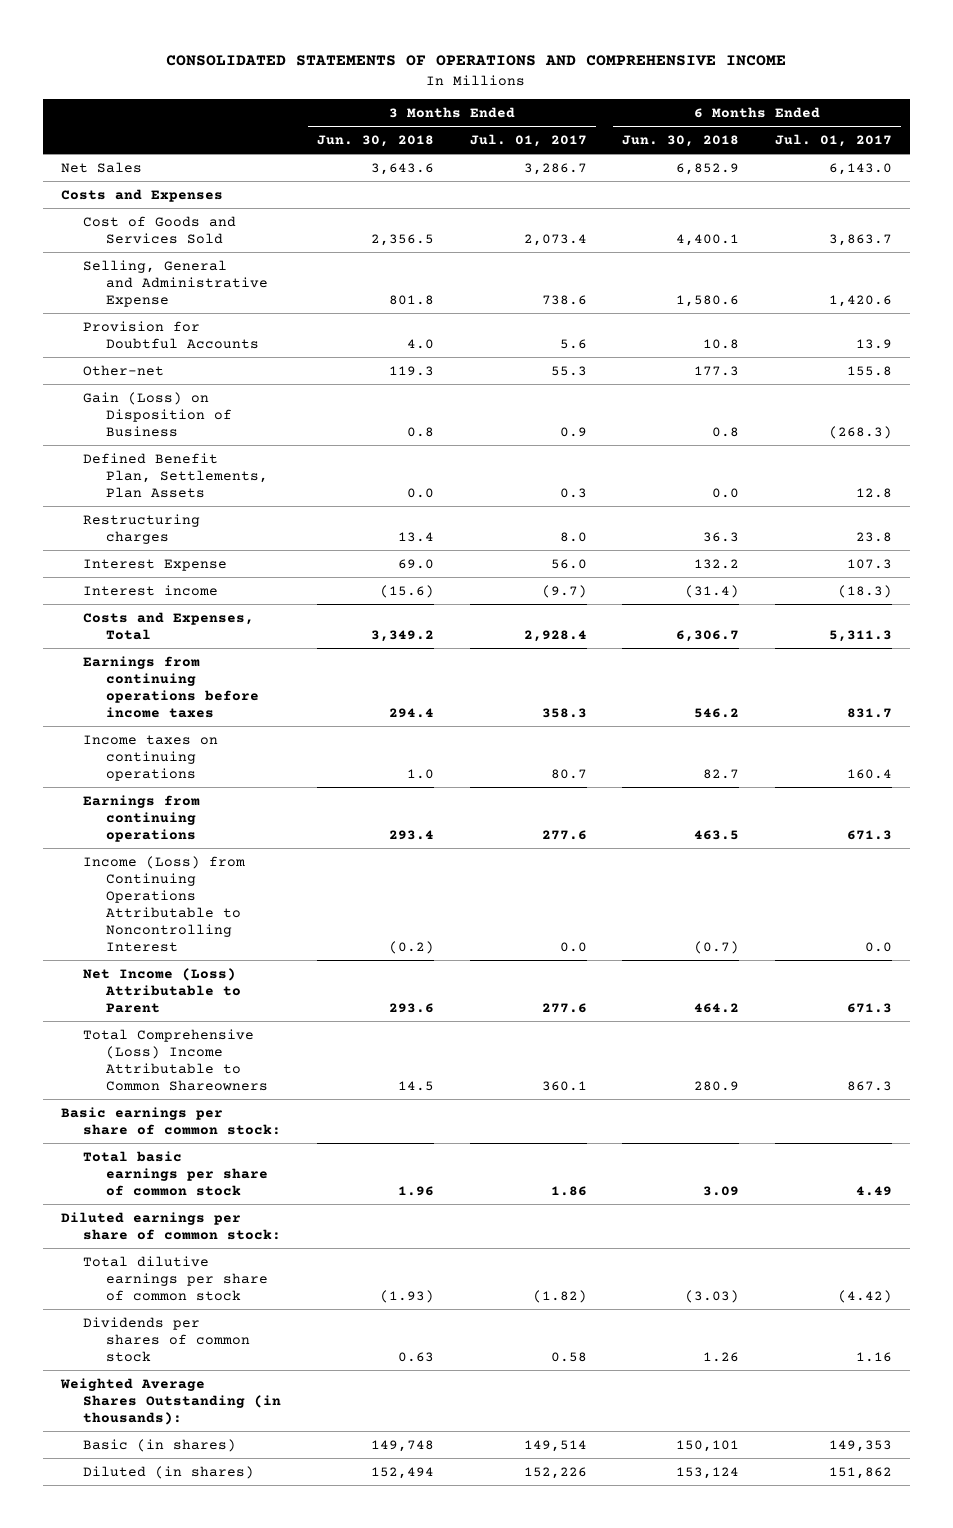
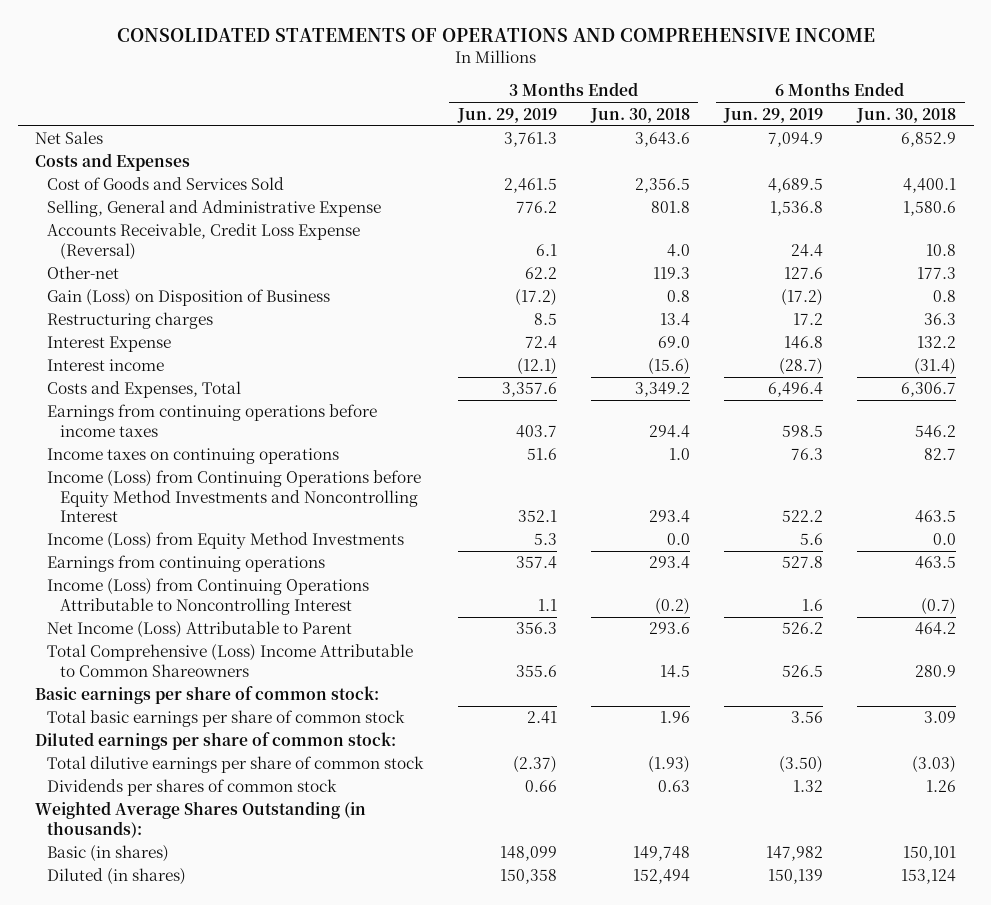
- | 3 Months Ended Jun. 30, 2018 | 3 Months Ended Jul. 01, 2017 | 6 Months Ended Jun. 30, 2018 | 6 Months Ended Jul. 01, 2017
+ | 3 Months Ended Jun. 29, 2019 | 3 Months Ended Jun. 30, 2018 | 6 Months Ended Jun. 29, 2019 | 6 Months Ended Jun. 30, 2018
- Provision for Doubtful Accounts | 4.0 | 5.6 | 10.8 | 13.9
+ Accounts Receivable, Credit Loss Expense (Reversal) | 6.1 | 4.0 | 24.4 | 10.8
- Defined Benefit Plan, Settlements, Plan Assets | 0.0 | 0.3 | 0.0 | 12.8
+ Income (Loss) from Continuing Operations before Equity Method Investments and Noncontrolling Interest | 352.1 | 293.4 | 522.2 | 463.5
+ Income (Loss) from Equity Method Investments | 5.3 | 0.0 | 5.6 | 0.0

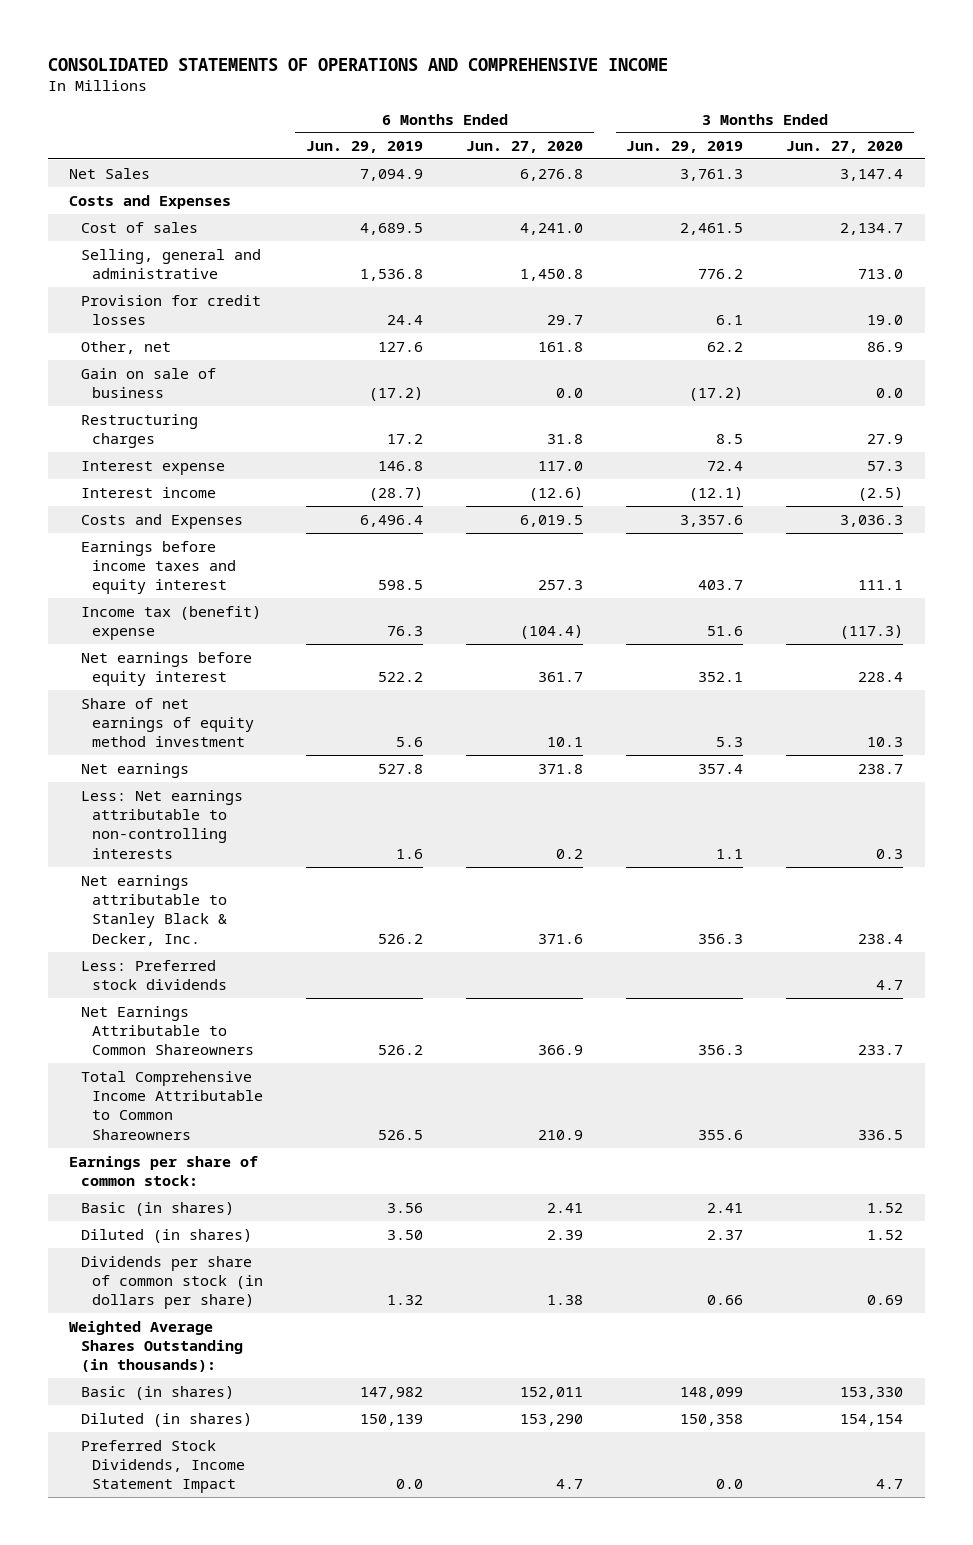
- | 3 Months Ended Jun. 29, 2019 | 3 Months Ended Jun. 30, 2018 | 6 Months Ended Jun. 29, 2019 | 6 Months Ended Jun. 30, 2018
+ | 6 Months Ended Jun. 29, 2019 | 6 Months Ended Jun. 27, 2020 | 3 Months Ended Jun. 29, 2019 | 3 Months Ended Jun. 27, 2020
- Cost of Goods and Services Sold | 2,461.5 | 2,356.5 | 4,689.5 | 4,400.1
- Selling, General and Administrative Expense | 776.2 | 801.8 | 1,536.8 | 1,580.6
- Accounts Receivable, Credit Loss Expense (Reversal) | 6.1 | 4.0 | 24.4 | 10.8
- Other-net | 62.2 | 119.3 | 127.6 | 177.3
- Gain (Loss) on Disposition of Business | (17.2) | 0.8 | (17.2) | 0.8
+ Cost of sales | 4,689.5 | 4,241.0 | 2,461.5 | 2,134.7
+ Selling, general and administrative | 1,536.8 | 1,450.8 | 776.2 | 713.0
+ Provision for credit losses | 24.4 | 29.7 | 6.1 | 19.0
+ Other, net | 127.6 | 161.8 | 62.2 | 86.9
+ Gain on sale of business | (17.2) | 0.0 | (17.2) | 0.0
- Interest Expense | 72.4 | 69.0 | 146.8 | 132.2
+ Interest expense | 146.8 | 117.0 | 72.4 | 57.3
- Costs and Expenses, Total | 3,357.6 | 3,349.2 | 6,496.4 | 6,306.7
- Earnings from continuing operations before income taxes | 403.7 | 294.4 | 598.5 | 546.2
- Income taxes on continuing operations | 51.6 | 1.0 | 76.3 | 82.7
- Income (Loss) from Continuing Operations before Equity Method Investments and Noncontrolling Interest | 352.1 | 293.4 | 522.2 | 463.5
- Income (Loss) from Equity Method Investments | 5.3 | 0.0 | 5.6 | 0.0
- Earnings from continuing operations | 357.4 | 293.4 | 527.8 | 463.5
- Income (Loss) from Continuing Operations Attributable to Noncontrolling Interest | 1.1 | (0.2) | 1.6 | (0.7)
- Net Income (Loss) Attributable to Parent | 356.3 | 293.6 | 526.2 | 464.2
- Total Comprehensive (Loss) Income Attributable to Common Shareowners | 355.6 | 14.5 | 526.5 | 280.9
- Basic earnings per share of common stock:
- Total basic earnings per share of common stock | 2.41 | 1.96 | 3.56 | 3.09
- Diluted earnings per share of common stock:
- Total dilutive earnings per share of common stock | (2.37) | (1.93) | (3.50) | (3.03)
- Dividends per shares of common stock | 0.66 | 0.63 | 1.32 | 1.26
+ Costs and Expenses | 6,496.4 | 6,019.5 | 3,357.6 | 3,036.3
+ Earnings before income taxes and equity interest | 598.5 | 257.3 | 403.7 | 111.1
+ Income tax (benefit) expense | 76.3 | (104.4) | 51.6 | (117.3)
+ Net earnings before equity interest | 522.2 | 361.7 | 352.1 | 228.4
+ Share of net earnings of equity method investment | 5.6 | 10.1 | 5.3 | 10.3
+ Net earnings | 527.8 | 371.8 | 357.4 | 238.7
+ Less: Net earnings attributable to non-controlling interests | 1.6 | 0.2 | 1.1 | 0.3
+ Net earnings attributable to Stanley Black & Decker, Inc. | 526.2 | 371.6 | 356.3 | 238.4
+ Less: Preferred stock dividends | | | | 4.7
+ Net Earnings Attributable to Common Shareowners | 526.2 | 366.9 | 356.3 | 233.7
+ Total Comprehensive Income Attributable to Common Shareowners | 526.5 | 210.9 | 355.6 | 336.5
+ Earnings per share of common stock:
+ Basic (in shares) | 3.56 | 2.41 | 2.41 | 1.52
+ Diluted (in shares) | 3.50 | 2.39 | 2.37 | 1.52
+ Dividends per share of common stock (in dollars per share) | 1.32 | 1.38 | 0.66 | 0.69
+ Preferred Stock Dividends, Income Statement Impact | 0.0 | 4.7 | 0.0 | 4.7

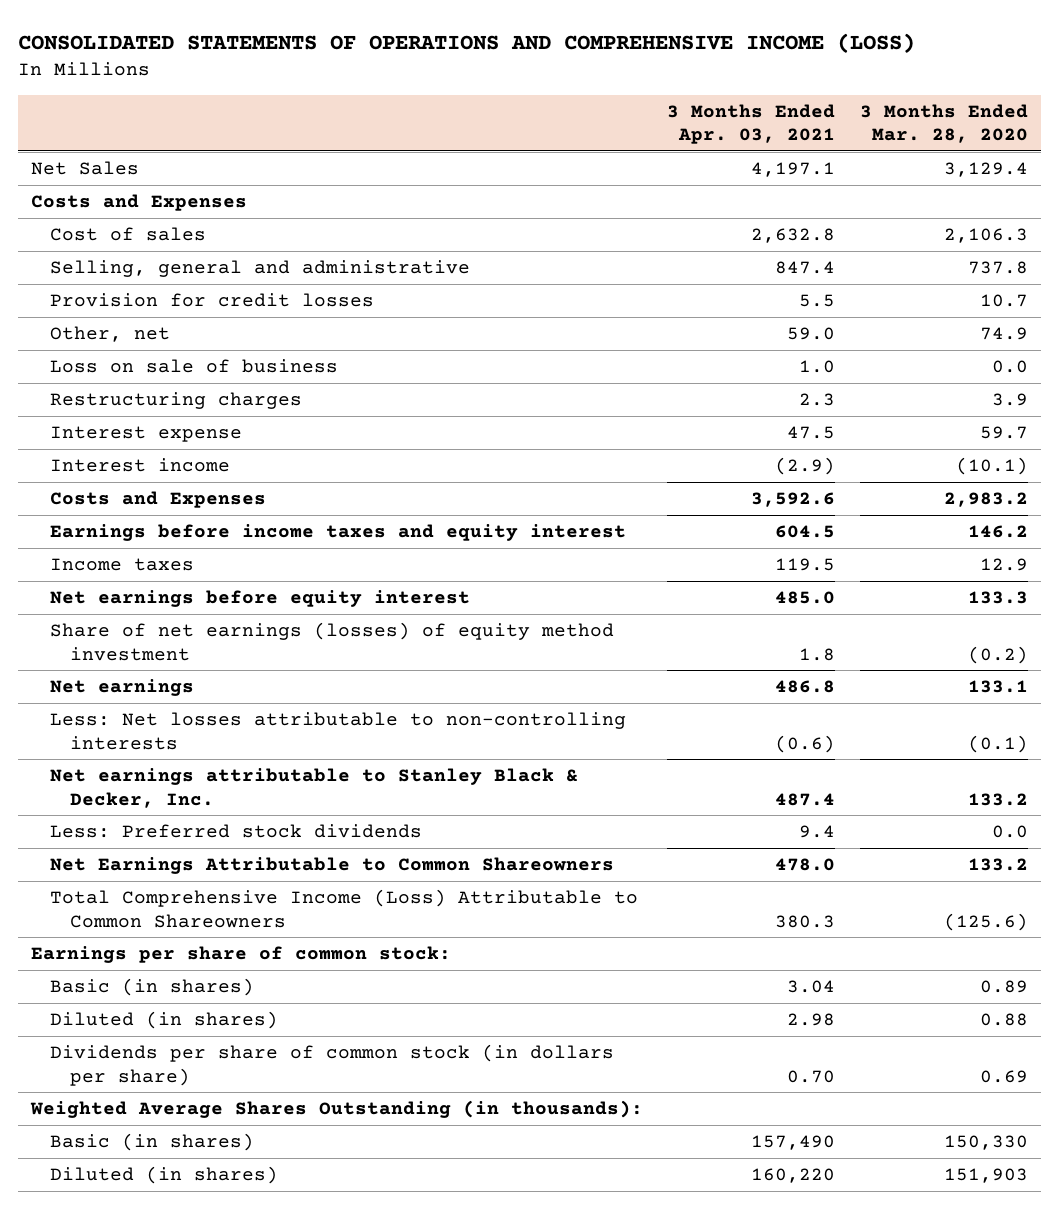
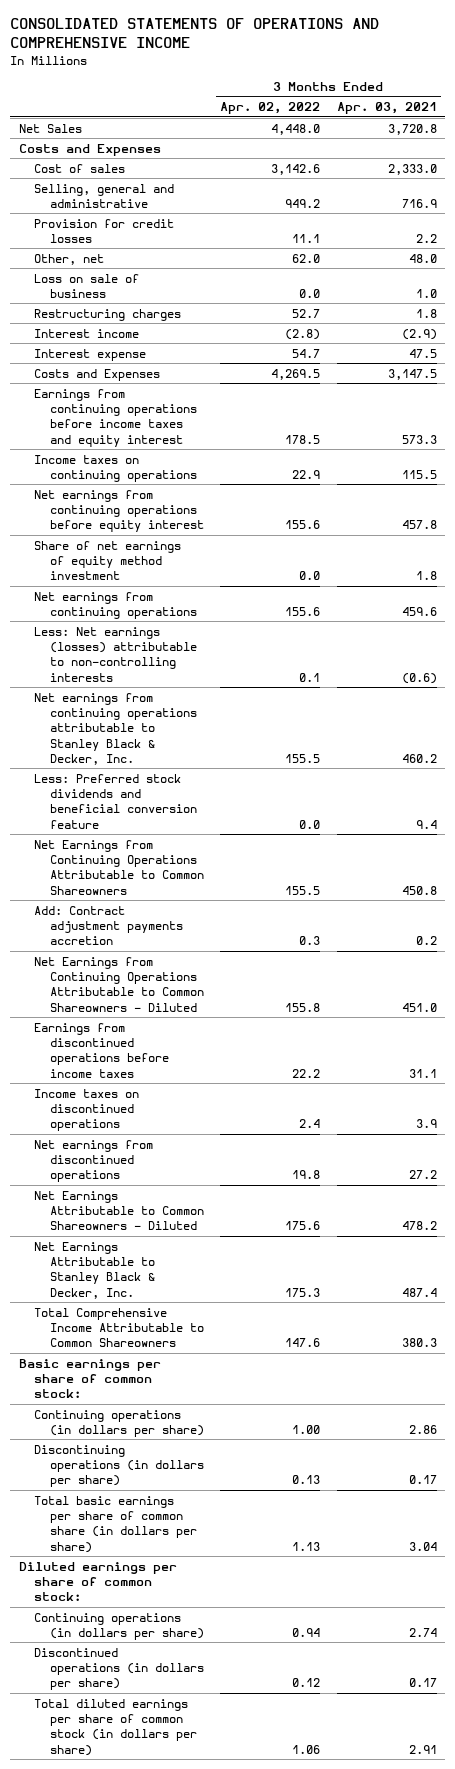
- CONSOLIDATED STATEMENTS OF OPERATIONS AND COMPREHENSIVE INCOME (LOSS)
+ CONSOLIDATED STATEMENTS OF OPERATIONS AND COMPREHENSIVE INCOME
- | 3 Months Ended Apr. 03, 2021 | 3 Months Ended Mar. 28, 2020
+ | 3 Months Ended Apr. 02, 2022 | 3 Months Ended Apr. 03, 2021
- Net Sales | 4,197.1 | 3,129.4
+ Net Sales | 4,448.0 | 3,720.8
- Cost of sales | 2,632.8 | 2,106.3
- Selling, general and administrative | 847.4 | 737.8
- Provision for credit losses | 5.5 | 10.7
- Other, net | 59.0 | 74.9
+ Cost of sales | 3,142.6 | 2,333.0
+ Selling, general and administrative | 949.2 | 716.9
+ Provision for credit losses | 11.1 | 2.2
+ Other, net | 62.0 | 48.0
- Restructuring charges | 2.3 | 3.9
+ Restructuring charges | 52.7 | 1.8
- Costs and Expenses | 3,592.6 | 2,983.2
- Earnings before income taxes and equity interest | 604.5 | 146.2
- Income taxes | 119.5 | 12.9
- Net earnings before equity interest | 485.0 | 133.3
- Share of net earnings (losses) of equity method investment | 1.8 | (0.2)
- Net earnings | 486.8 | 133.1
- Less: Net losses attributable to non-controlling interests | (0.6) | (0.1)
- Net earnings attributable to Stanley Black & Decker, Inc. | 487.4 | 133.2
- Less: Preferred stock dividends | 9.4 | 0.0
- Net Earnings Attributable to Common Shareowners | 478.0 | 133.2
- Total Comprehensive Income (Loss) Attributable to Common Shareowners | 380.3 | (125.6)
- Earnings per share of common stock:
- Basic (in shares) | 3.04 | 0.89
- Diluted (in shares) | 2.98 | 0.88
- Dividends per share of common stock (in dollars per share) | 0.70 | 0.69
- Weighted Average Shares Outstanding (in thousands):
- Basic (in shares) | 157,490 | 150,330
- Diluted (in shares) | 160,220 | 151,903
moved down: Interest expense | 54.7 | 47.5
+ Costs and Expenses | 4,269.5 | 3,147.5
+ Earnings from continuing operations before income taxes and equity interest | 178.5 | 573.3
+ Income taxes on continuing operations | 22.9 | 115.5
+ Net earnings from continuing operations before equity interest | 155.6 | 457.8
+ Share of net earnings of equity method investment | 0.0 | 1.8
+ Net earnings from continuing operations | 155.6 | 459.6
+ Less: Net earnings (losses) attributable to non-controlling interests | 0.1 | (0.6)
+ Net earnings from continuing operations attributable to Stanley Black & Decker, Inc. | 155.5 | 460.2
+ Less: Preferred stock dividends and beneficial conversion feature | 0.0 | 9.4
+ Net Earnings from Continuing Operations Attributable to Common Shareowners | 155.5 | 450.8
+ Add: Contract adjustment payments accretion | 0.3 | 0.2
+ Net Earnings from Continuing Operations Attributable to Common Shareowners - Diluted | 155.8 | 451.0
+ Earnings from discontinued operations before income taxes | 22.2 | 31.1
+ Income taxes on discontinued operations | 2.4 | 3.9
+ Net earnings from discontinued operations | 19.8 | 27.2
+ Net Earnings Attributable to Common Shareowners - Diluted | 175.6 | 478.2
+ Net Earnings Attributable to Stanley Black & Decker, Inc. | 175.3 | 487.4
+ Total Comprehensive Income Attributable to Common Shareowners | 147.6 | 380.3
+ Basic earnings per share of common stock:
+ Continuing operations (in dollars per share) | 1.00 | 2.86
+ Discontinuing operations (in dollars per share) | 0.13 | 0.17
+ Total basic earnings per share of common share (in dollars per share) | 1.13 | 3.04
+ Diluted earnings per share of common stock:
+ Continuing operations (in dollars per share) | 0.94 | 2.74
+ Discontinued operations (in dollars per share) | 0.12 | 0.17
+ Total diluted earnings per share of common stock (in dollars per share) | 1.06 | 2.91

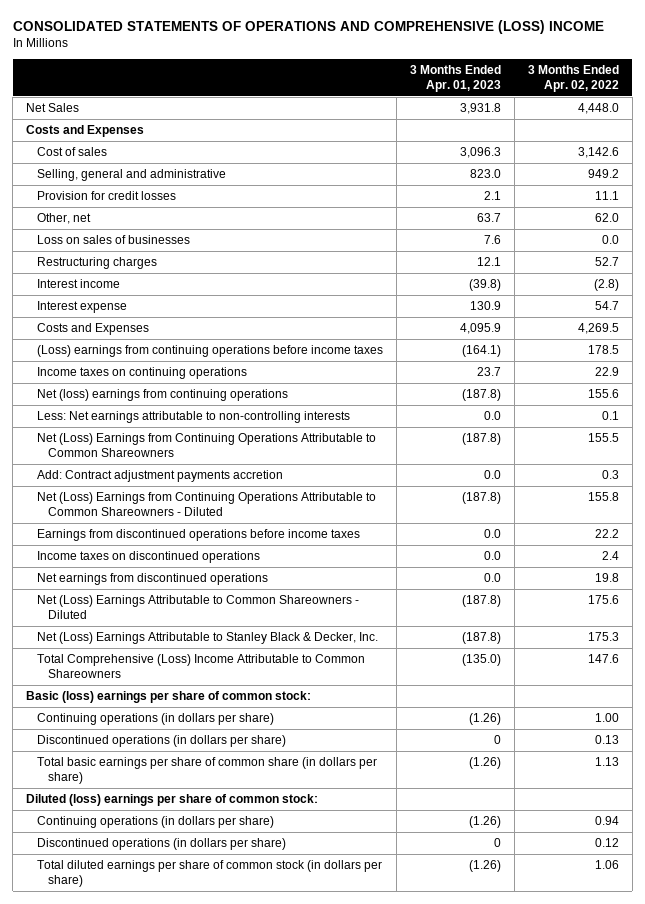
- CONSOLIDATED STATEMENTS OF OPERATIONS AND COMPREHENSIVE INCOME
+ CONSOLIDATED STATEMENTS OF OPERATIONS AND COMPREHENSIVE (LOSS) INCOME
- | 3 Months Ended Apr. 02, 2022 | 3 Months Ended Apr. 03, 2021
+ | 3 Months Ended Apr. 01, 2023 | 3 Months Ended Apr. 02, 2022
- Loss on sale of business | 0.0 | 1.0
+ Loss on sales of businesses | 7.6 | 0.0
- Earnings from continuing operations before income taxes and equity interest | 178.5 | 573.3
+ (Loss) earnings from continuing operations before income taxes | (164.1) | 178.5
- Net earnings from continuing operations before equity interest | 155.6 | 457.8
- Share of net earnings of equity method investment | 0.0 | 1.8
- Net earnings from continuing operations | 155.6 | 459.6
- Less: Net earnings (losses) attributable to non-controlling interests | 0.1 | (0.6)
- Net earnings from continuing operations attributable to Stanley Black & Decker, Inc. | 155.5 | 460.2
- Less: Preferred stock dividends and beneficial conversion feature | 0.0 | 9.4
- Net Earnings from Continuing Operations Attributable to Common Shareowners | 155.5 | 450.8
+ Net (loss) earnings from continuing operations | (187.8) | 155.6
+ Less: Net earnings attributable to non-controlling interests | 0.0 | 0.1
+ Net (Loss) Earnings from Continuing Operations Attributable to Common Shareowners | (187.8) | 155.5
- Net Earnings from Continuing Operations Attributable to Common Shareowners - Diluted | 155.8 | 451.0
+ Net (Loss) Earnings from Continuing Operations Attributable to Common Shareowners - Diluted | (187.8) | 155.8
- Net Earnings Attributable to Common Shareowners - Diluted | 175.6 | 478.2
- Net Earnings Attributable to Stanley Black & Decker, Inc. | 175.3 | 487.4
- Total Comprehensive Income Attributable to Common Shareowners | 147.6 | 380.3
- Basic earnings per share of common stock:
+ Net (Loss) Earnings Attributable to Common Shareowners - Diluted | (187.8) | 175.6
+ Net (Loss) Earnings Attributable to Stanley Black & Decker, Inc. | (187.8) | 175.3
+ Total Comprehensive (Loss) Income Attributable to Common Shareowners | (135.0) | 147.6
+ Basic (loss) earnings per share of common stock:
- Discontinuing operations (in dollars per share) | 0.13 | 0.17
+ Discontinued operations (in dollars per share) | 0 | 0.13
- Diluted earnings per share of common stock:
+ Diluted (loss) earnings per share of common stock:

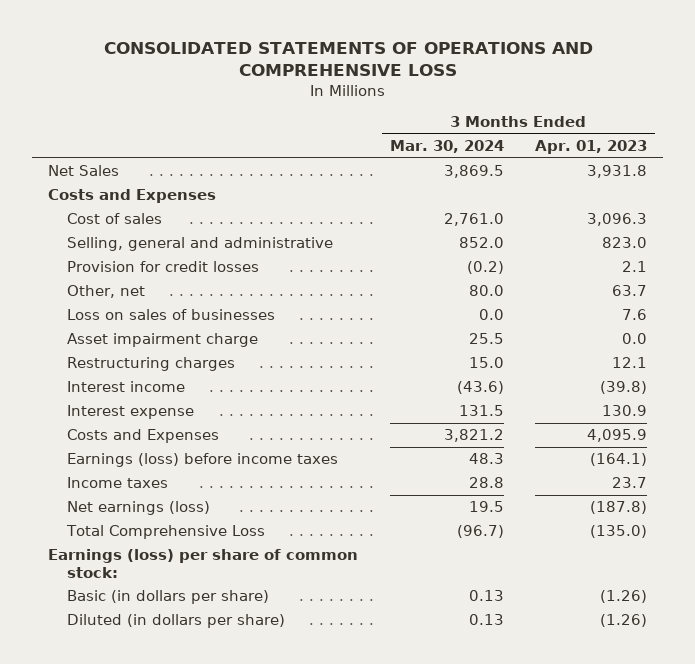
- CONSOLIDATED STATEMENTS OF OPERATIONS AND COMPREHENSIVE (LOSS) INCOME
+ CONSOLIDATED STATEMENTS OF OPERATIONS AND COMPREHENSIVE LOSS
- | 3 Months Ended Apr. 01, 2023 | 3 Months Ended Apr. 02, 2022
+ | 3 Months Ended Mar. 30, 2024 | 3 Months Ended Apr. 01, 2023
+ Asset impairment charge | 25.5 | 0.0
- (Loss) earnings from continuing operations before income taxes | (164.1) | 178.5
- Income taxes on continuing operations | 23.7 | 22.9
- Net (loss) earnings from continuing operations | (187.8) | 155.6
- Less: Net earnings attributable to non-controlling interests | 0.0 | 0.1
- Net (Loss) Earnings from Continuing Operations Attributable to Common Shareowners | (187.8) | 155.5
- Add: Contract adjustment payments accretion | 0.0 | 0.3
- Net (Loss) Earnings from Continuing Operations Attributable to Common Shareowners - Diluted | (187.8) | 155.8
- Earnings from discontinued operations before income taxes | 0.0 | 22.2
- Income taxes on discontinued operations | 0.0 | 2.4
- Net earnings from discontinued operations | 0.0 | 19.8
- Net (Loss) Earnings Attributable to Common Shareowners - Diluted | (187.8) | 175.6
- Net (Loss) Earnings Attributable to Stanley Black & Decker, Inc. | (187.8) | 175.3
- Total Comprehensive (Loss) Income Attributable to Common Shareowners | (135.0) | 147.6
- Basic (loss) earnings per share of common stock:
- Continuing operations (in dollars per share) | (1.26) | 1.00
- Discontinued operations (in dollars per share) | 0 | 0.13
- Total basic earnings per share of common share (in dollars per share) | (1.26) | 1.13
- Diluted (loss) earnings per share of common stock:
- Continuing operations (in dollars per share) | (1.26) | 0.94
- Discontinued operations (in dollars per share) | 0 | 0.12
- Total diluted earnings per share of common stock (in dollars per share) | (1.26) | 1.06
+ Earnings (loss) before income taxes | 48.3 | (164.1)
+ Income taxes | 28.8 | 23.7
+ Net earnings (loss) | 19.5 | (187.8)
+ Total Comprehensive Loss | (96.7) | (135.0)
+ Earnings (loss) per share of common stock:
+ Basic (in dollars per share) | 0.13 | (1.26)
+ Diluted (in dollars per share) | 0.13 | (1.26)

